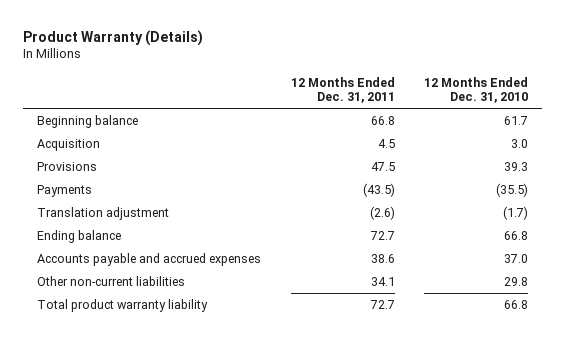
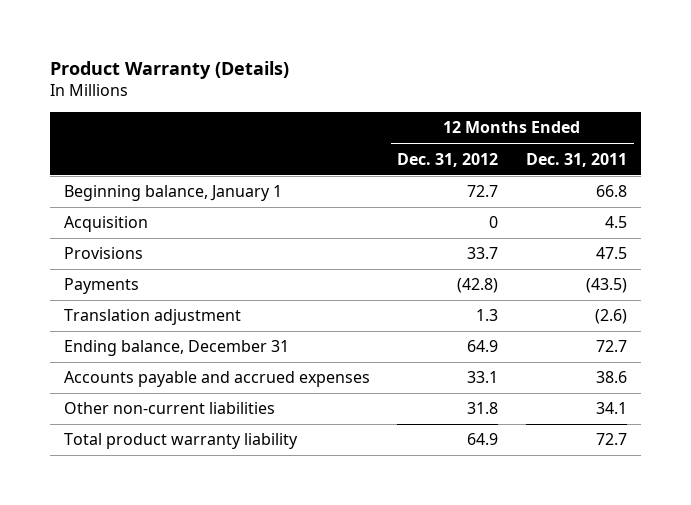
- | 12 Months Ended Dec. 31, 2011 | 12 Months Ended Dec. 31, 2010
+ | 12 Months Ended Dec. 31, 2012 | 12 Months Ended Dec. 31, 2011
- Beginning balance | 66.8 | 61.7
+ Beginning balance, January 1 | 72.7 | 66.8
- Ending balance | 72.7 | 66.8
+ Ending balance, December 31 | 64.9 | 72.7

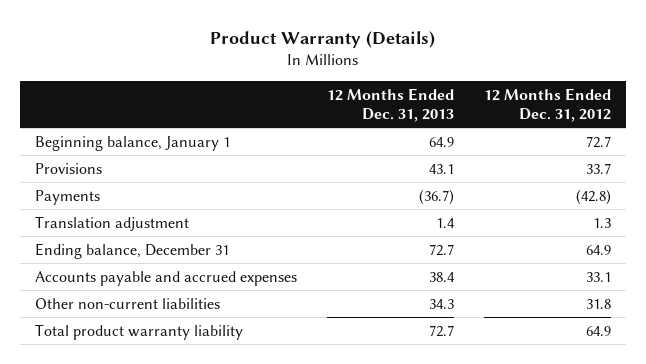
- | 12 Months Ended Dec. 31, 2012 | 12 Months Ended Dec. 31, 2011
+ | 12 Months Ended Dec. 31, 2013 | 12 Months Ended Dec. 31, 2012
- Acquisition | 0 | 4.5

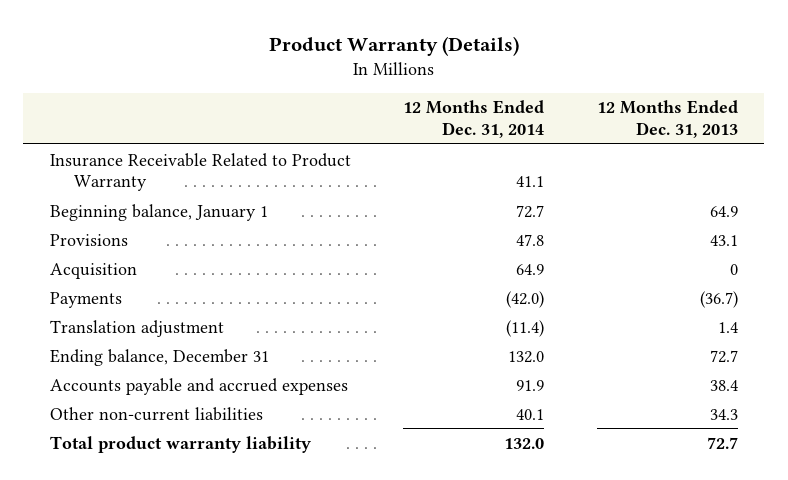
- | 12 Months Ended Dec. 31, 2013 | 12 Months Ended Dec. 31, 2012
+ | 12 Months Ended Dec. 31, 2014 | 12 Months Ended Dec. 31, 2013
+ Insurance Receivable Related to Product Warranty | 41.1 |
+ Acquisition | 64.9 | 0

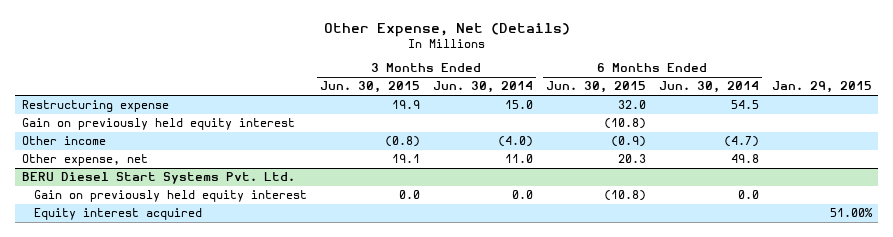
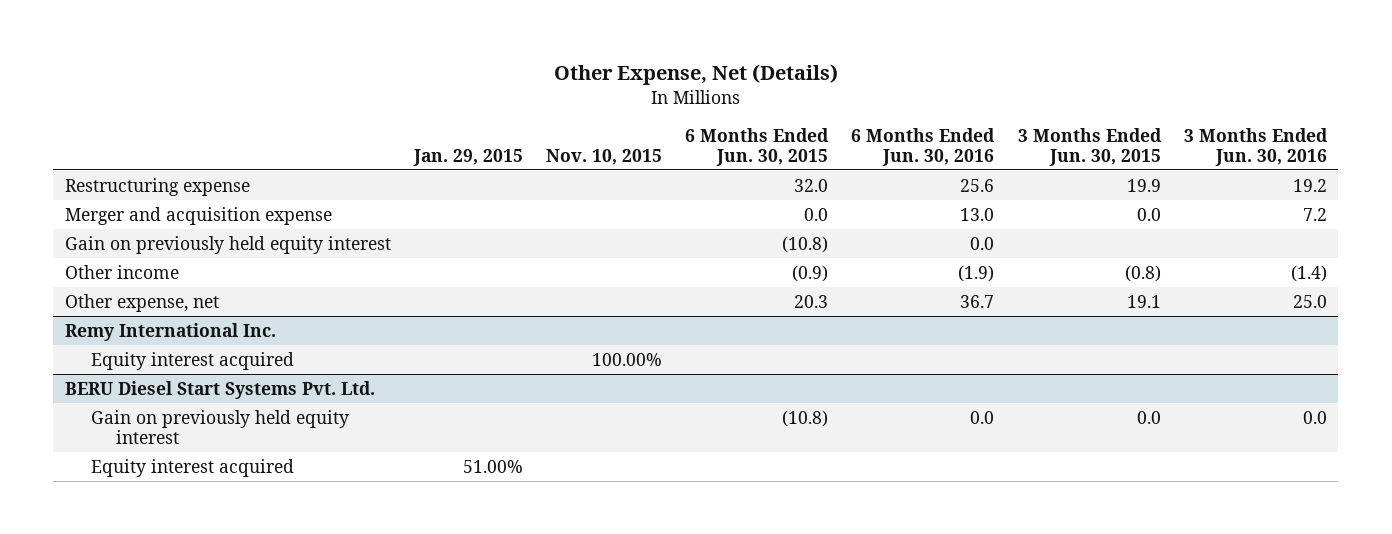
- | 3 Months Ended Jun. 30, 2015 | 3 Months Ended Jun. 30, 2014 | 6 Months Ended Jun. 30, 2015 | 6 Months Ended Jun. 30, 2014 | Jan. 29, 2015
+ | Jan. 29, 2015 | Nov. 10, 2015 | 6 Months Ended Jun. 30, 2015 | 6 Months Ended Jun. 30, 2016 | 3 Months Ended Jun. 30, 2015 | 3 Months Ended Jun. 30, 2016
+ Merger and acquisition expense | | | 0.0 | 13.0 | 0.0 | 7.2
+ Remy International Inc.
+ Equity interest acquired | | 100.00% | | | |

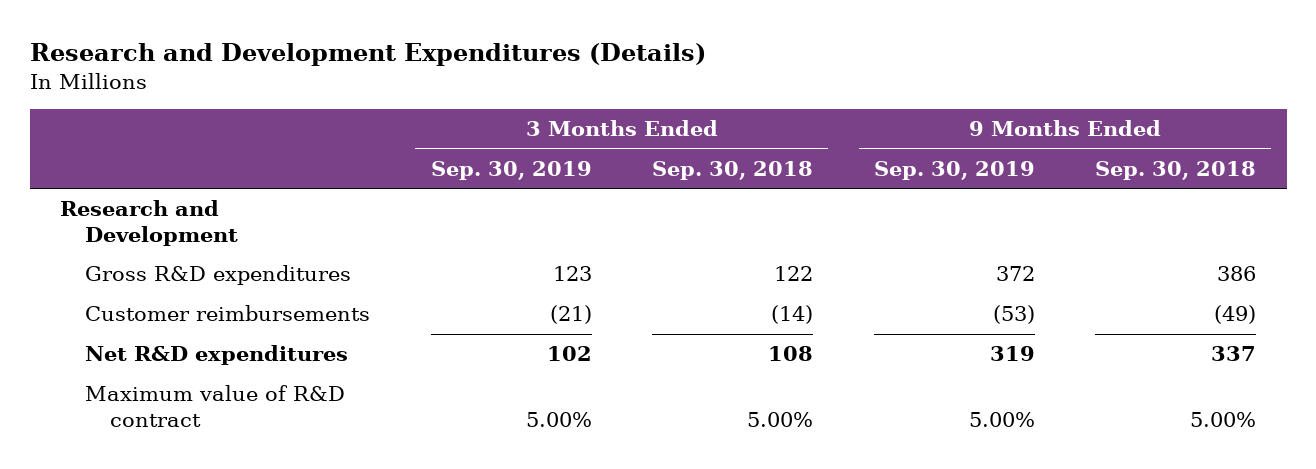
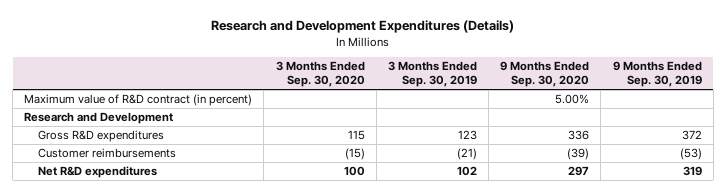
- | 3 Months Ended Sep. 30, 2019 | 3 Months Ended Sep. 30, 2018 | 9 Months Ended Sep. 30, 2019 | 9 Months Ended Sep. 30, 2018
+ | 3 Months Ended Sep. 30, 2020 | 3 Months Ended Sep. 30, 2019 | 9 Months Ended Sep. 30, 2020 | 9 Months Ended Sep. 30, 2019
+ Maximum value of R&D contract (in percent) | | | 5.00% |
- Maximum value of R&D contract | 5.00% | 5.00% | 5.00% | 5.00%

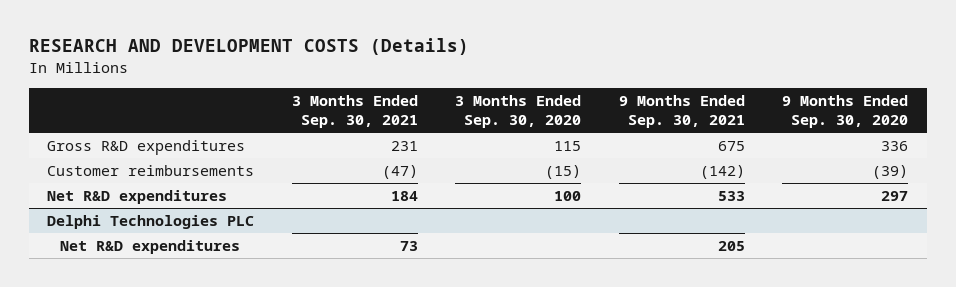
- Research and Development Expenditures (Details)
+ RESEARCH AND DEVELOPMENT COSTS (Details)
- | 3 Months Ended Sep. 30, 2020 | 3 Months Ended Sep. 30, 2019 | 9 Months Ended Sep. 30, 2020 | 9 Months Ended Sep. 30, 2019
+ | 3 Months Ended Sep. 30, 2021 | 3 Months Ended Sep. 30, 2020 | 9 Months Ended Sep. 30, 2021 | 9 Months Ended Sep. 30, 2020
- Maximum value of R&D contract (in percent) | | | 5.00% |
- Research and Development
+ Delphi Technologies PLC
+ Net R&D expenditures | 73 | | 205 |

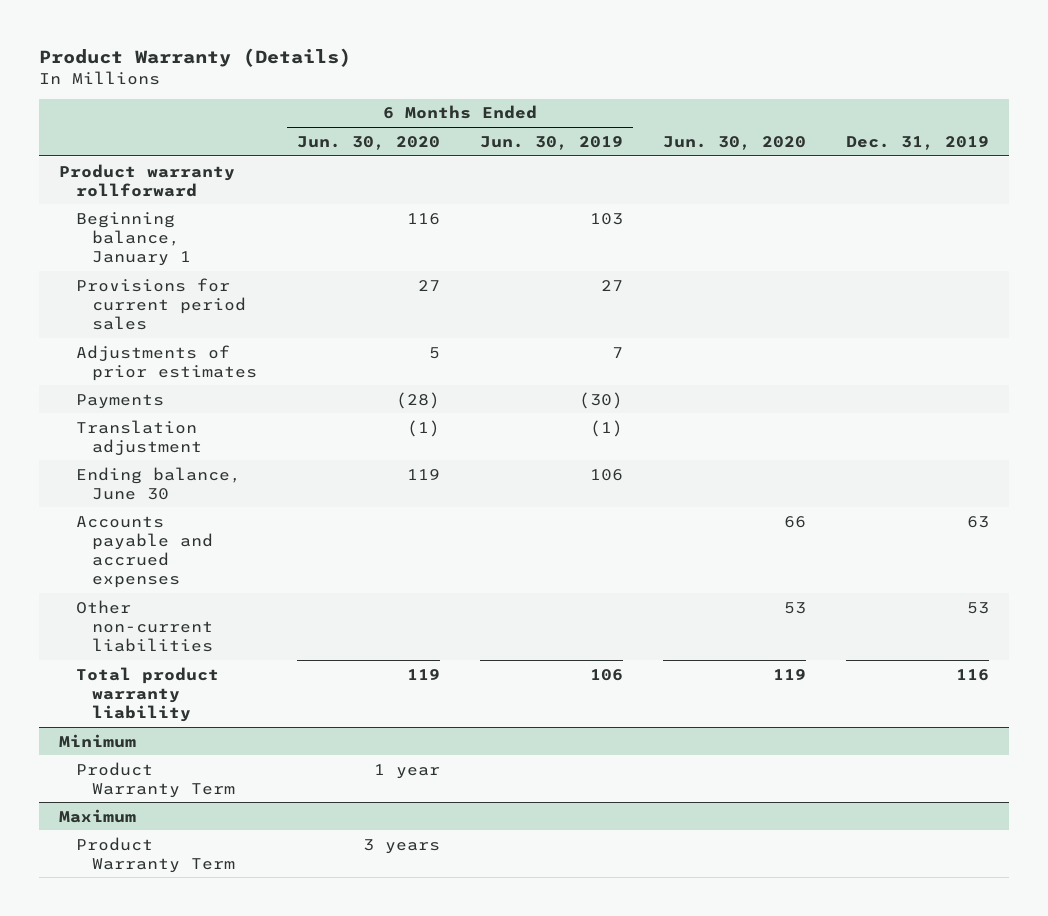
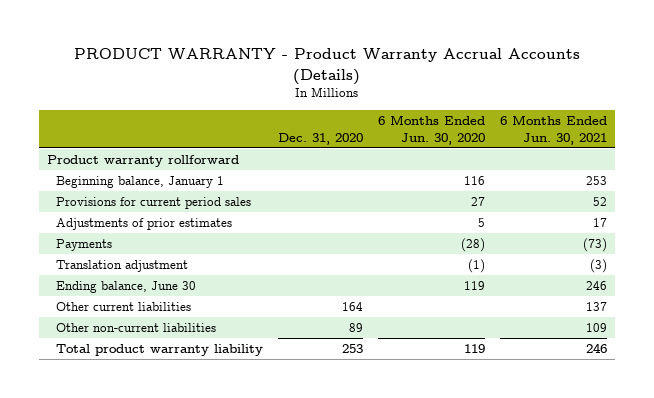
- Product Warranty (Details)
+ PRODUCT WARRANTY - Product Warranty Accrual Accounts (Details)
- | 6 Months Ended Jun. 30, 2020 | 6 Months Ended Jun. 30, 2019 | Jun. 30, 2020 | Dec. 31, 2019
+ | Dec. 31, 2020 | 6 Months Ended Jun. 30, 2020 | 6 Months Ended Jun. 30, 2021
- Accounts payable and accrued expenses | | | 66 | 63
+ Other current liabilities | 164 | | 137
- Minimum
- Product Warranty Term | 1 year | | |
- Maximum
- Product Warranty Term | 3 years | | |

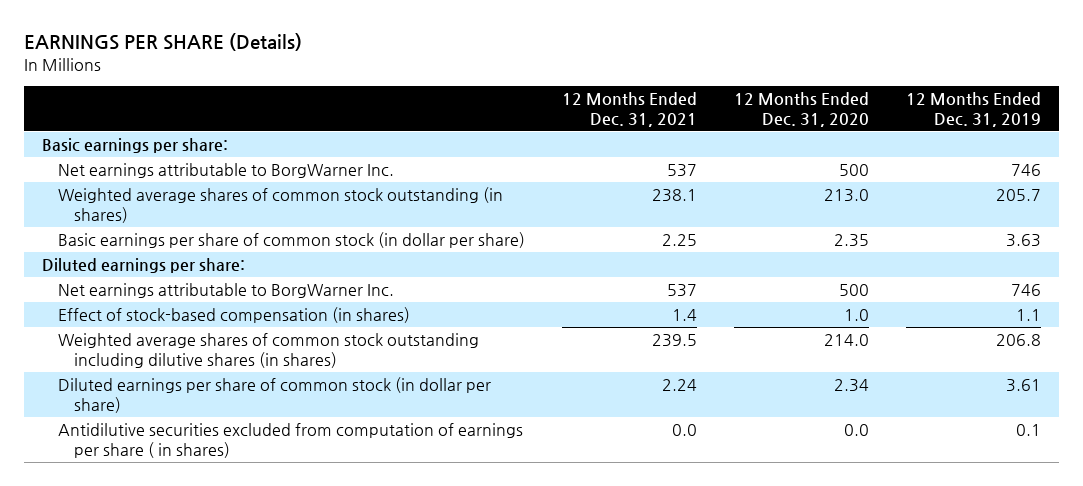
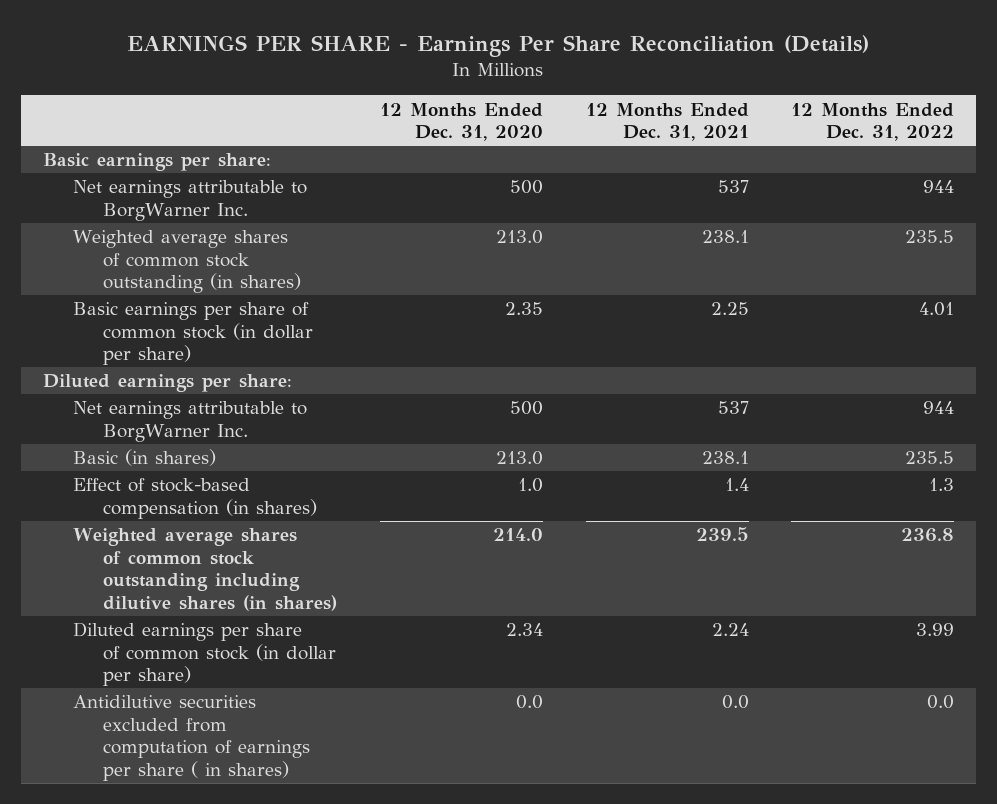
- EARNINGS PER SHARE (Details)
+ EARNINGS PER SHARE - Earnings Per Share Reconciliation (Details)
- | 12 Months Ended Dec. 31, 2021 | 12 Months Ended Dec. 31, 2020 | 12 Months Ended Dec. 31, 2019
+ | 12 Months Ended Dec. 31, 2020 | 12 Months Ended Dec. 31, 2021 | 12 Months Ended Dec. 31, 2022
+ Basic (in shares) | 213.0 | 238.1 | 235.5

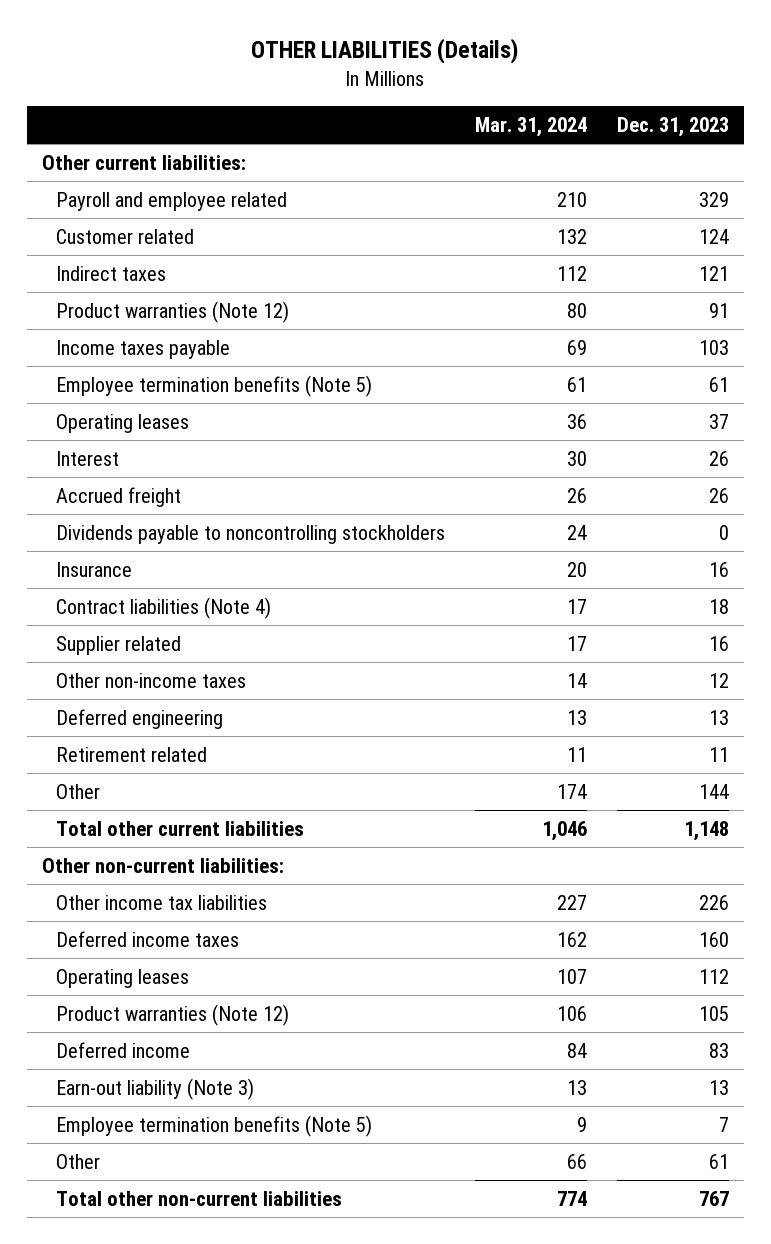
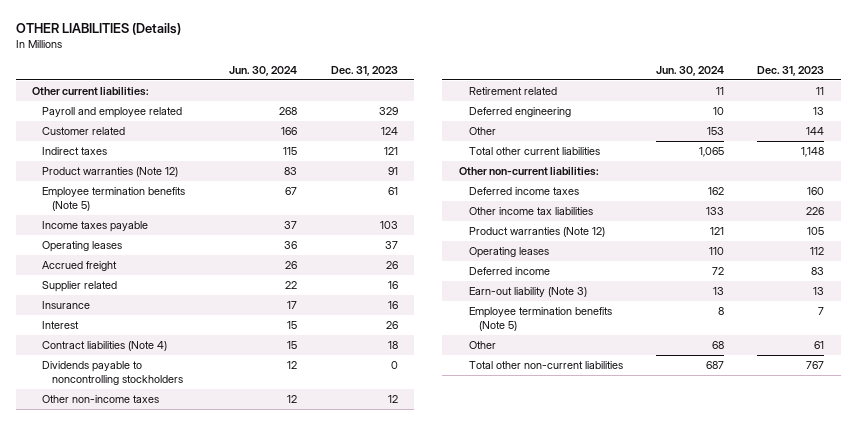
- | Mar. 31, 2024 | Dec. 31, 2023
+ | Jun. 30, 2024 | Dec. 31, 2023
moved down: Income taxes payable | 37 | 103
moved up: Supplier related | 22 | 16
moved down: Interest | 15 | 26
moved down: Dividends payable to noncontrolling stockholders | 12 | 0
moved down: Deferred engineering | 10 | 13
moved down: Other income tax liabilities | 133 | 226
moved down: Operating leases | 110 | 112

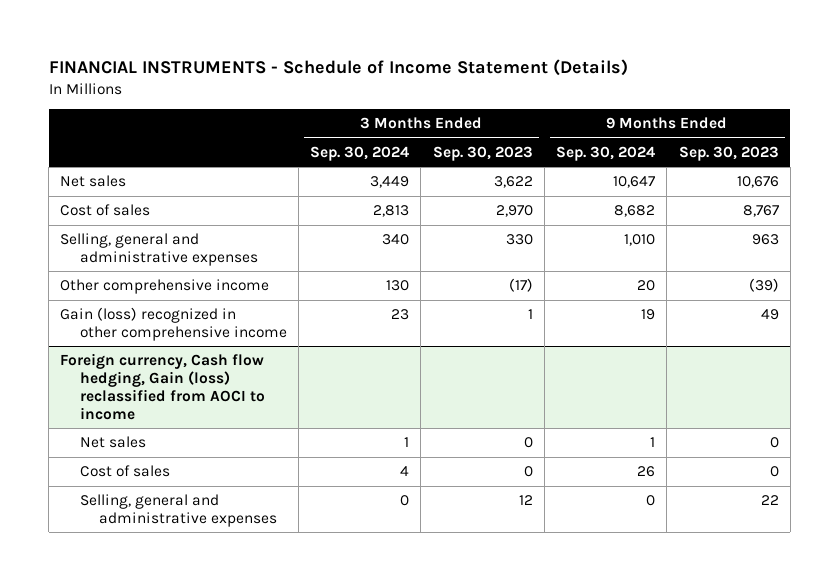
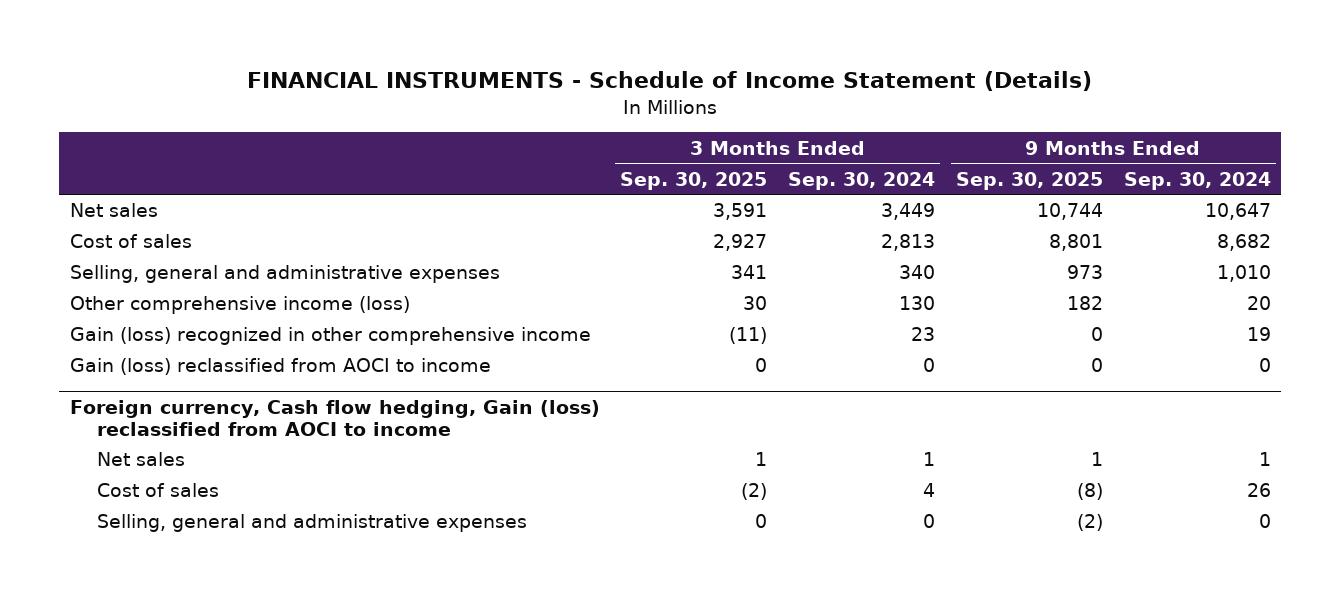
- | 3 Months Ended Sep. 30, 2024 | 3 Months Ended Sep. 30, 2023 | 9 Months Ended Sep. 30, 2024 | 9 Months Ended Sep. 30, 2023
+ | 3 Months Ended Sep. 30, 2025 | 3 Months Ended Sep. 30, 2024 | 9 Months Ended Sep. 30, 2025 | 9 Months Ended Sep. 30, 2024
- Other comprehensive income | 130 | (17) | 20 | (39)
+ Other comprehensive income (loss) | 30 | 130 | 182 | 20
+ Gain (loss) reclassified from AOCI to income | 0 | 0 | 0 | 0

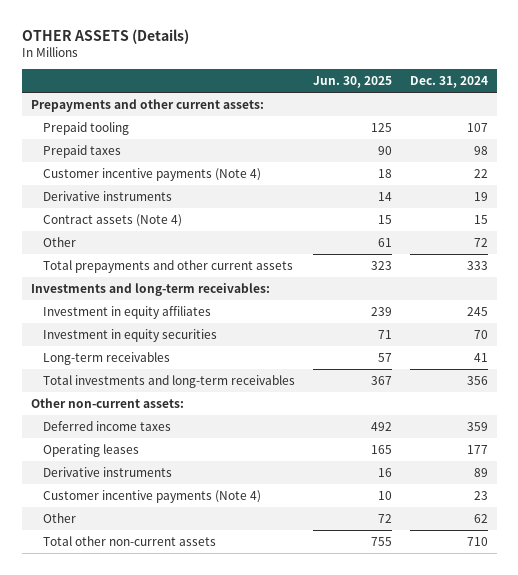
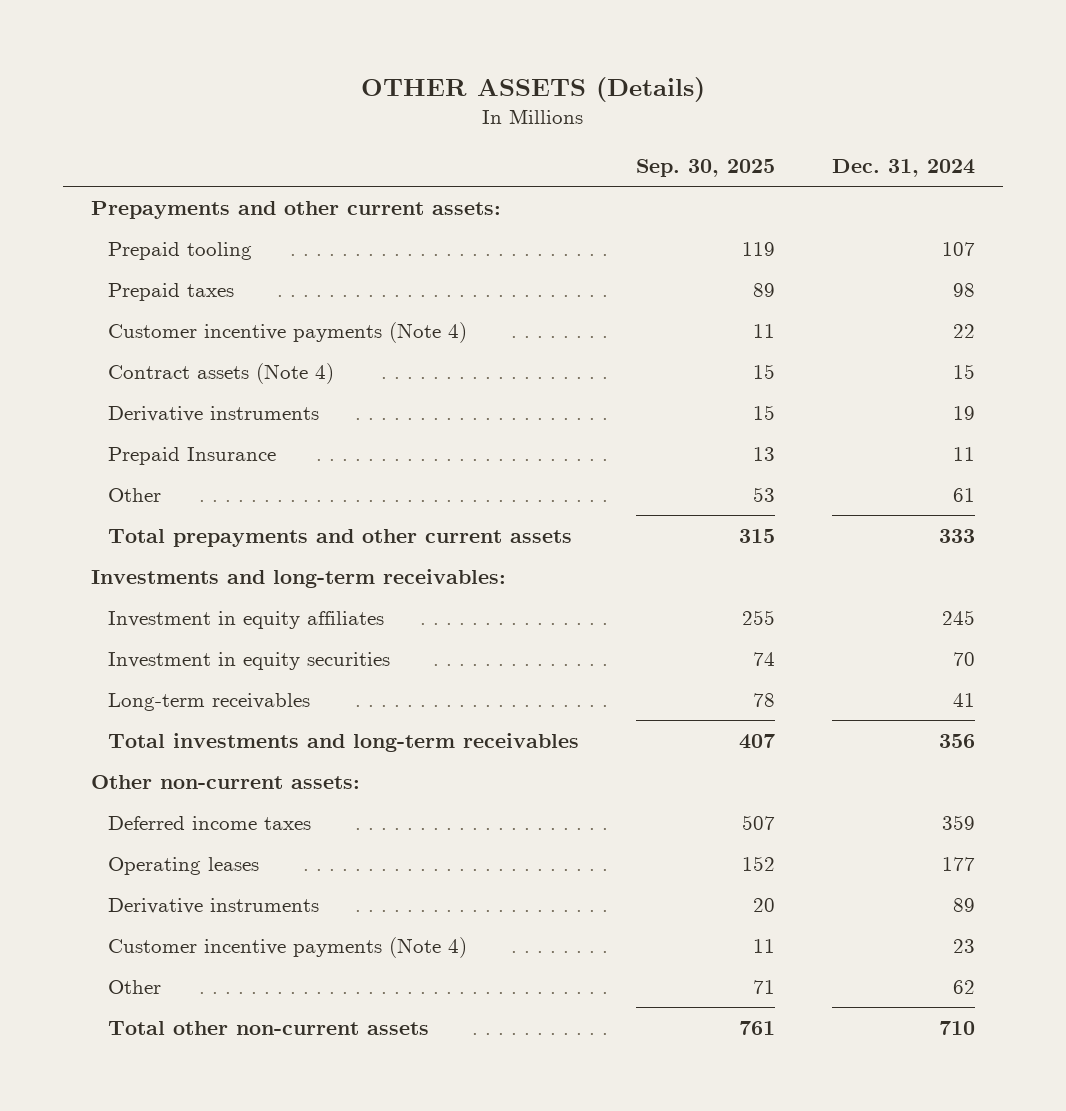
- | Jun. 30, 2025 | Dec. 31, 2024
+ | Sep. 30, 2025 | Dec. 31, 2024
- Other | 61 | 72
moved down: Derivative instruments | 15 | 19
+ Prepaid Insurance | 13 | 11
+ Other | 53 | 61

